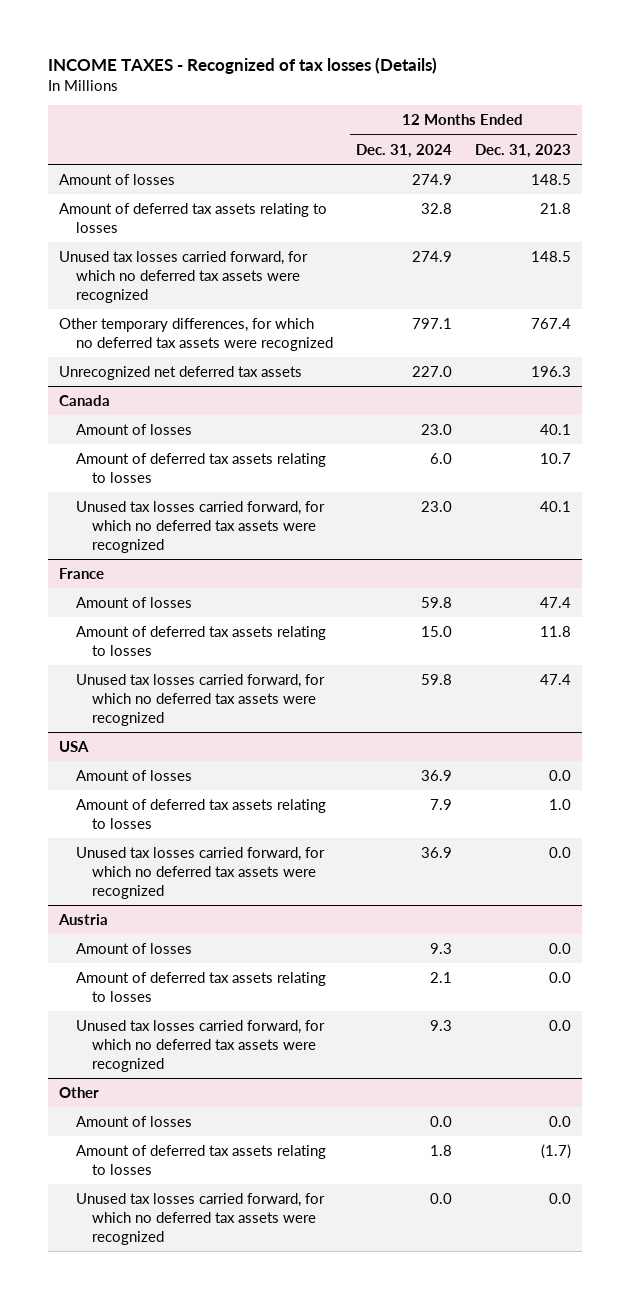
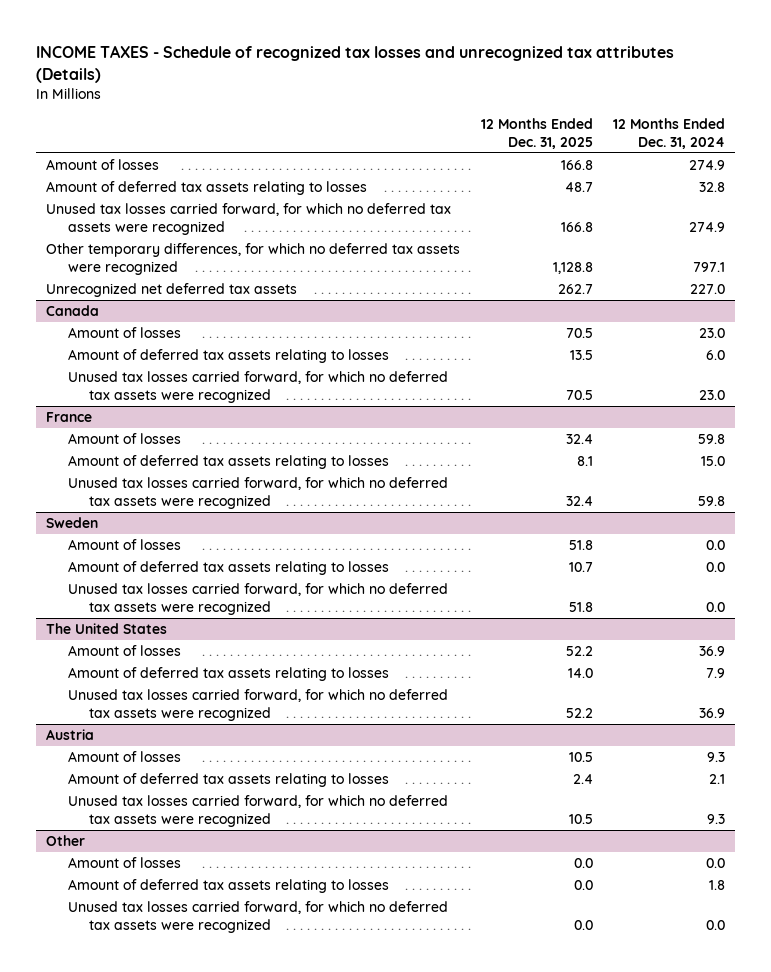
- INCOME TAXES - Recognized of tax losses (Details)
+ INCOME TAXES - Schedule of recognized tax losses and unrecognized tax attributes (Details)
- | 12 Months Ended Dec. 31, 2024 | 12 Months Ended Dec. 31, 2023
+ | 12 Months Ended Dec. 31, 2025 | 12 Months Ended Dec. 31, 2024
- USA
+ Sweden
+ Amount of losses | 51.8 | 0.0
+ Amount of deferred tax assets relating to losses | 10.7 | 0.0
+ Unused tax losses carried forward, for which no deferred tax assets were recognized | 51.8 | 0.0
+ The United States

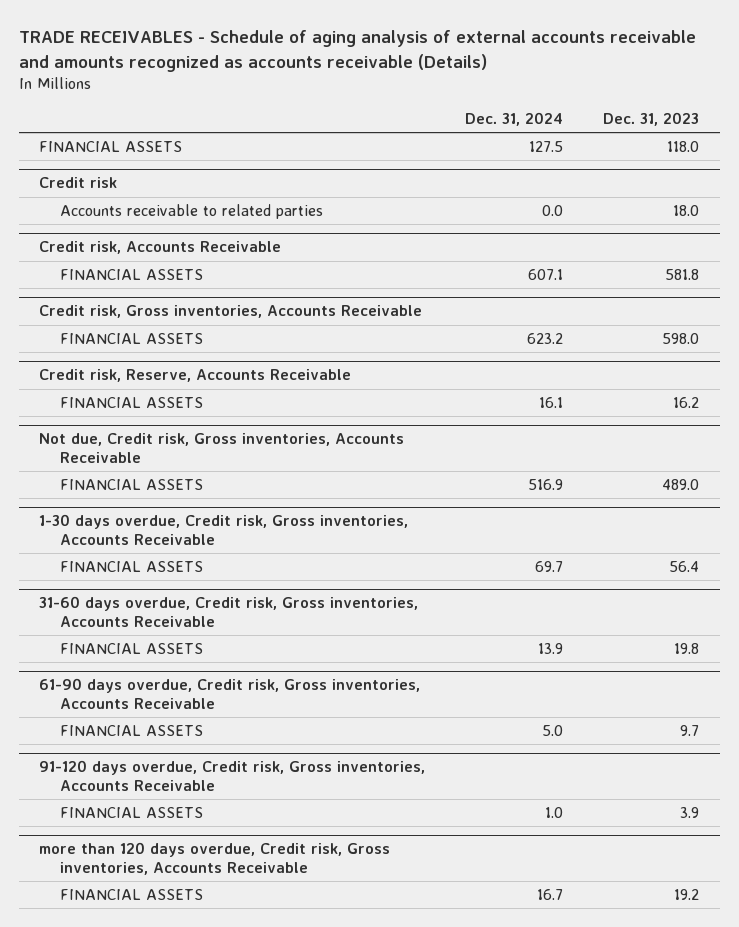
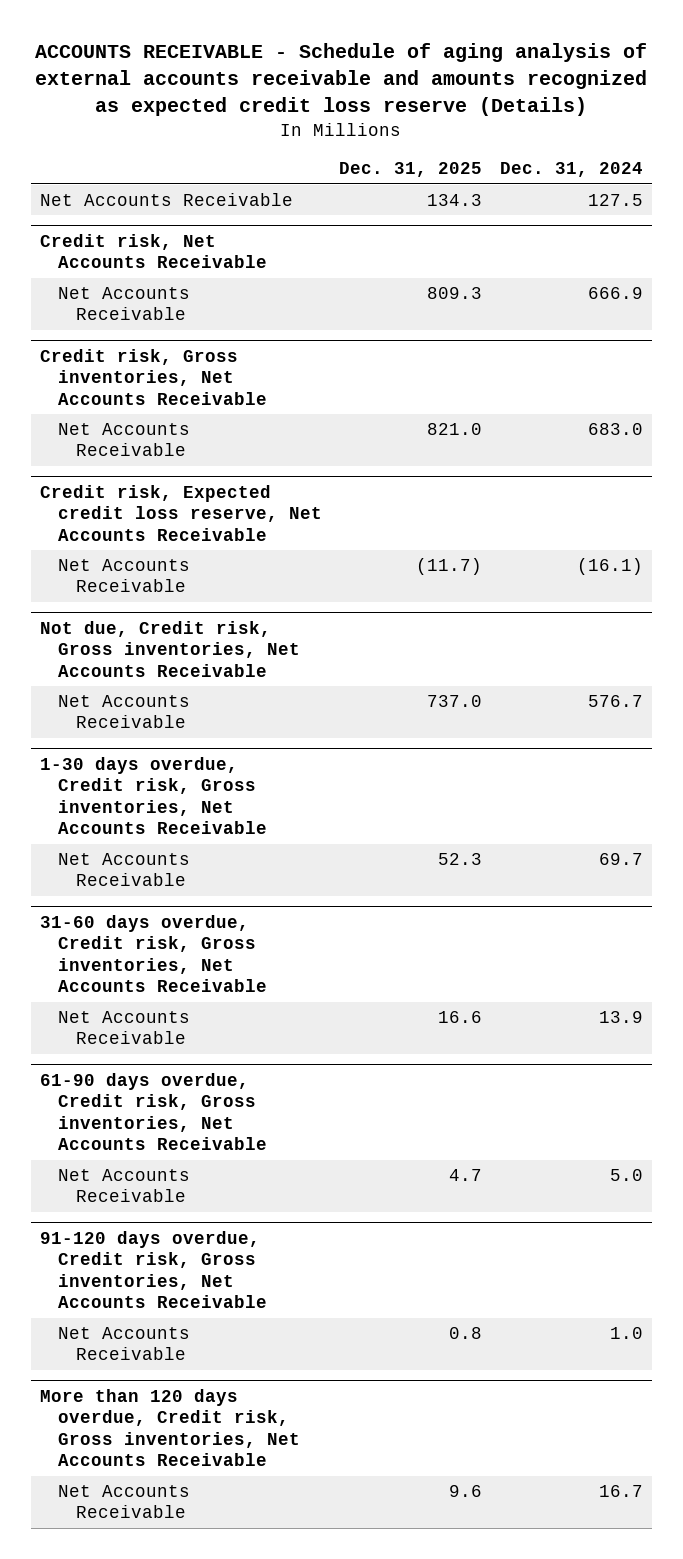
- TRADE RECEIVABLES - Schedule of aging analysis of external accounts receivable and amounts recognized as accounts receivable (Details)
+ ACCOUNTS RECEIVABLE - Schedule of aging analysis of external accounts receivable and amounts recognized as expected credit loss reserve (Details)
- | Dec. 31, 2024 | Dec. 31, 2023
+ | Dec. 31, 2025 | Dec. 31, 2024
- FINANCIAL ASSETS | 127.5 | 118.0
- Credit risk
- Accounts receivable to related parties | 0.0 | 18.0
- Credit risk, Accounts Receivable
- FINANCIAL ASSETS | 607.1 | 581.8
- Credit risk, Gross inventories, Accounts Receivable
- FINANCIAL ASSETS | 623.2 | 598.0
- Credit risk, Reserve, Accounts Receivable
- FINANCIAL ASSETS | 16.1 | 16.2
- Not due, Credit risk, Gross inventories, Accounts Receivable
- FINANCIAL ASSETS | 516.9 | 489.0
- 1-30 days overdue, Credit risk, Gross inventories, Accounts Receivable
- FINANCIAL ASSETS | 69.7 | 56.4
- 31-60 days overdue, Credit risk, Gross inventories, Accounts Receivable
- FINANCIAL ASSETS | 13.9 | 19.8
- 61-90 days overdue, Credit risk, Gross inventories, Accounts Receivable
- FINANCIAL ASSETS | 5.0 | 9.7
- 91-120 days overdue, Credit risk, Gross inventories, Accounts Receivable
- FINANCIAL ASSETS | 1.0 | 3.9
- more than 120 days overdue, Credit risk, Gross inventories, Accounts Receivable
- FINANCIAL ASSETS | 16.7 | 19.2
+ Net Accounts Receivable | 134.3 | 127.5
+ Credit risk, Net Accounts Receivable
+ Net Accounts Receivable | 809.3 | 666.9
+ Credit risk, Gross inventories, Net Accounts Receivable
+ Net Accounts Receivable | 821.0 | 683.0
+ Credit risk, Expected credit loss reserve, Net Accounts Receivable
+ Net Accounts Receivable | (11.7) | (16.1)
+ Not due, Credit risk, Gross inventories, Net Accounts Receivable
+ Net Accounts Receivable | 737.0 | 576.7
+ 1-30 days overdue, Credit risk, Gross inventories, Net Accounts Receivable
+ Net Accounts Receivable | 52.3 | 69.7
+ 31-60 days overdue, Credit risk, Gross inventories, Net Accounts Receivable
+ Net Accounts Receivable | 16.6 | 13.9
+ 61-90 days overdue, Credit risk, Gross inventories, Net Accounts Receivable
+ Net Accounts Receivable | 4.7 | 5.0
+ 91-120 days overdue, Credit risk, Gross inventories, Net Accounts Receivable
+ Net Accounts Receivable | 0.8 | 1.0
+ More than 120 days overdue, Credit risk, Gross inventories, Net Accounts Receivable
+ Net Accounts Receivable | 9.6 | 16.7

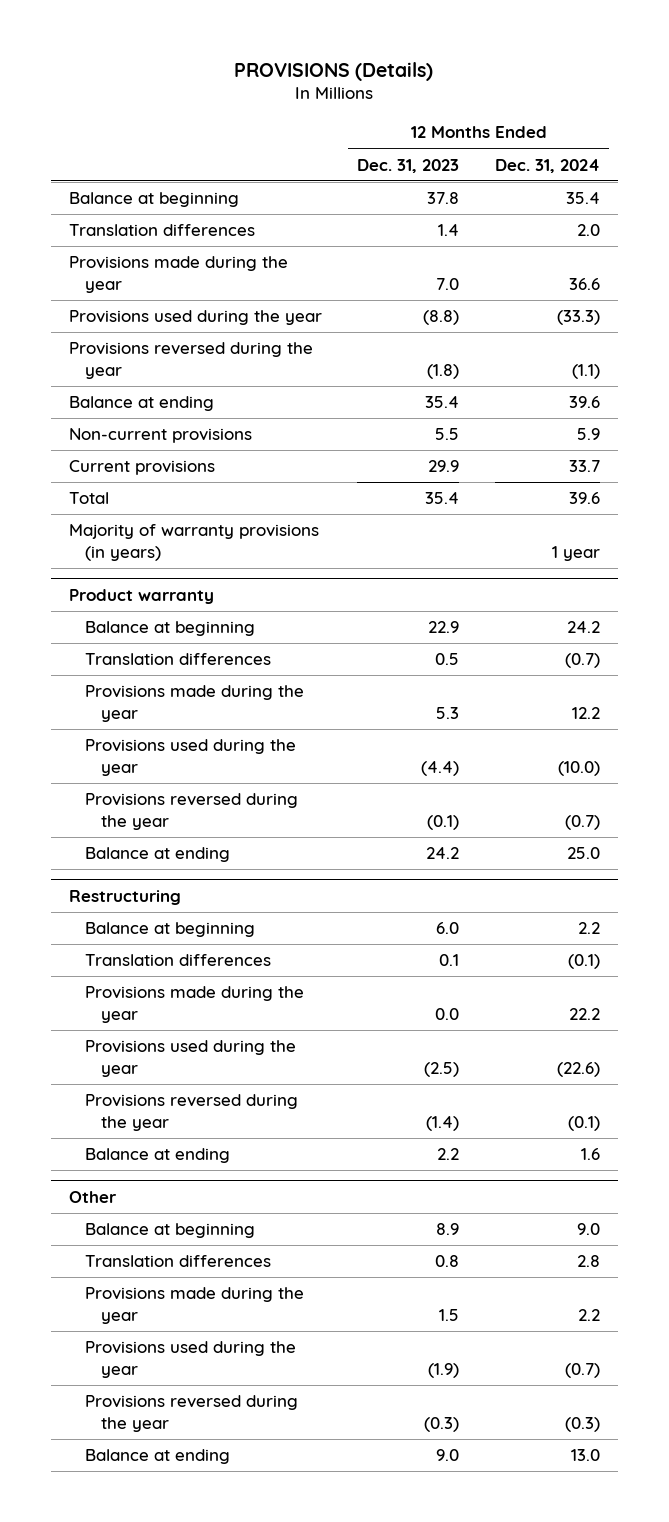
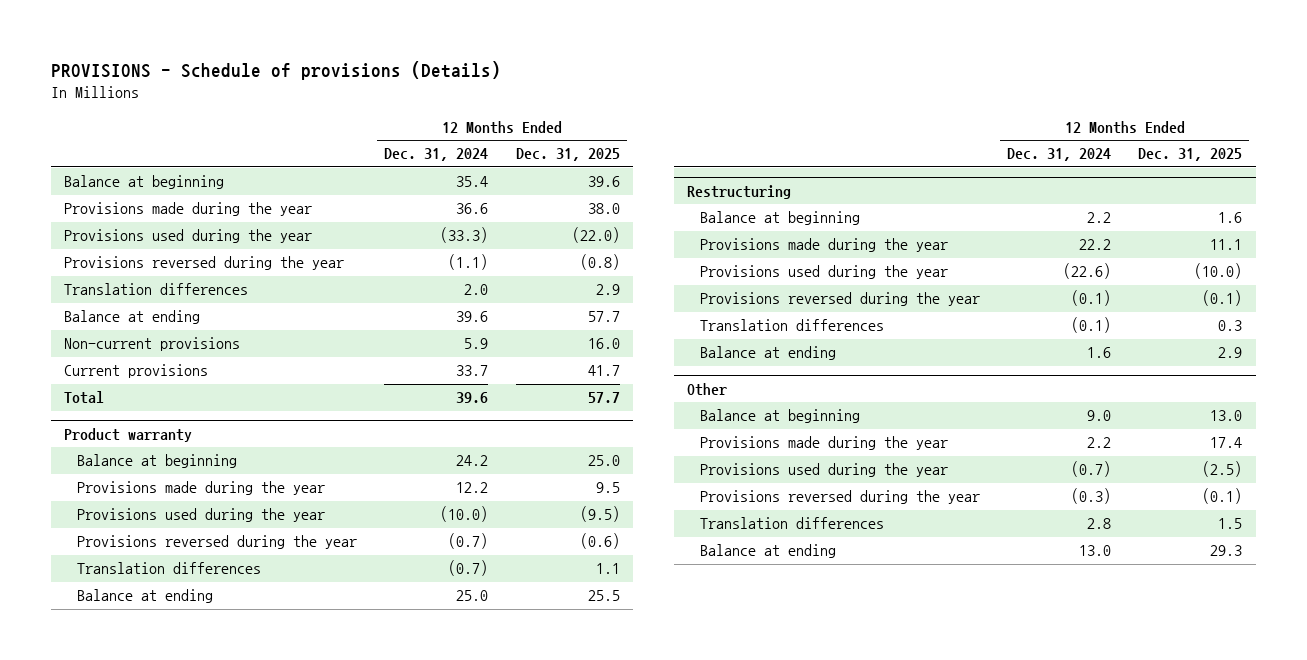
- PROVISIONS (Details)
+ PROVISIONS - Schedule of provisions (Details)
- | 12 Months Ended Dec. 31, 2023 | 12 Months Ended Dec. 31, 2024
+ | 12 Months Ended Dec. 31, 2024 | 12 Months Ended Dec. 31, 2025
moved down: Translation differences | 2.0 | 2.9
- Majority of warranty provisions (in years) | | 1 year
@ Product warranty
moved down: Translation differences | (0.7) | 1.1
@ Restructuring
moved down: Translation differences | (0.1) | 0.3
@ Other
moved down: Translation differences | 2.8 | 1.5

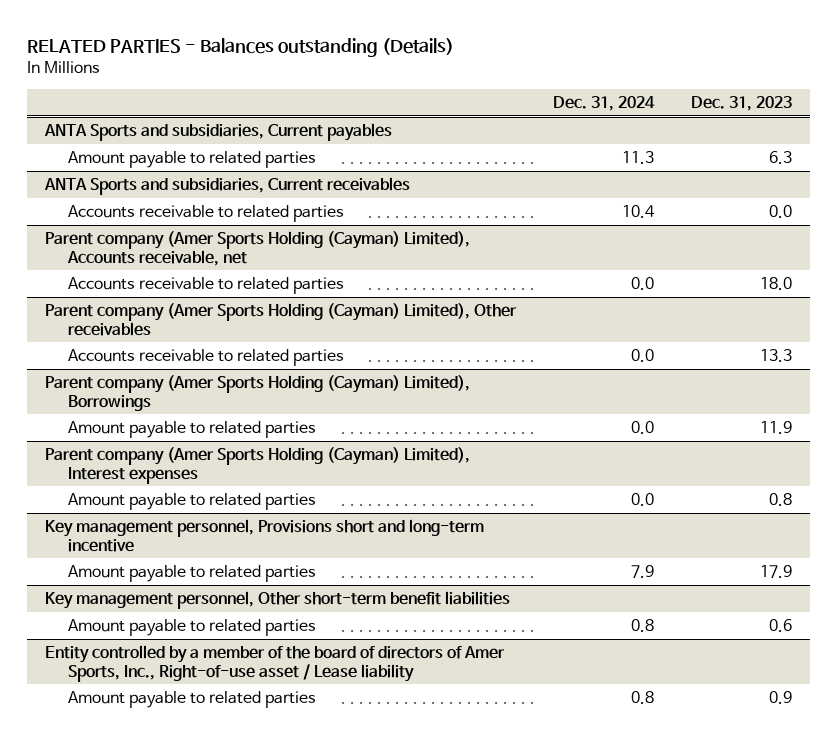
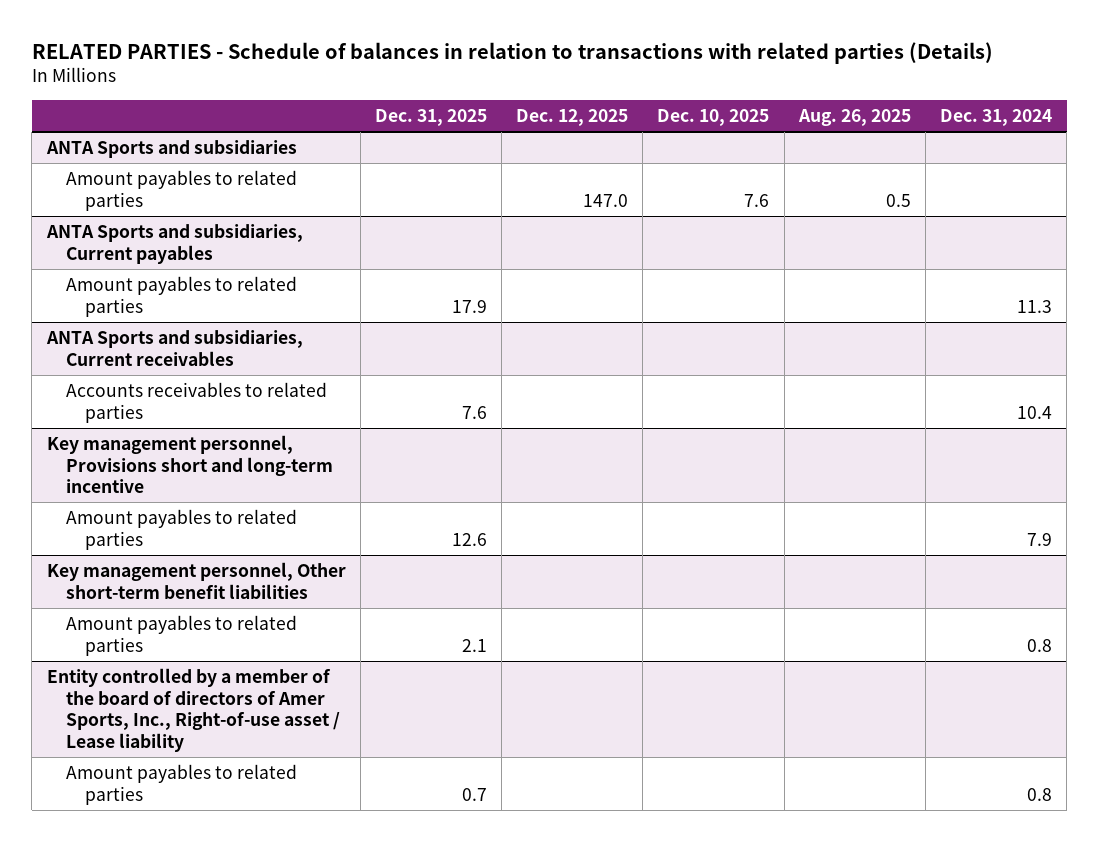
- RELATED PARTIES - Balances outstanding (Details)
+ RELATED PARTIES - Schedule of balances in relation to transactions with related parties (Details)
- | Dec. 31, 2024 | Dec. 31, 2023
+ | Dec. 31, 2025 | Dec. 12, 2025 | Dec. 10, 2025 | Aug. 26, 2025 | Dec. 31, 2024
+ ANTA Sports and subsidiaries
+ Amount payables to related parties | | 147.0 | 7.6 | 0.5 |
@ ANTA Sports and subsidiaries, Current payables
- Amount payable to related parties | 11.3 | 6.3
+ Amount payables to related parties | 17.9 | | | | 11.3
@ ANTA Sports and subsidiaries, Current receivables
- Accounts receivable to related parties | 10.4 | 0.0
- Parent company (Amer Sports Holding (Cayman) Limited), Accounts receivable, net
- Accounts receivable to related parties | 0.0 | 18.0
- Parent company (Amer Sports Holding (Cayman) Limited), Other receivables
- Accounts receivable to related parties | 0.0 | 13.3
- Parent company (Amer Sports Holding (Cayman) Limited), Borrowings
- Amount payable to related parties | 0.0 | 11.9
- Parent company (Amer Sports Holding (Cayman) Limited), Interest expenses
- Amount payable to related parties | 0.0 | 0.8
@ ANTA Sports and subsidiaries, Current receivables
+ Accounts receivables to related parties | 7.6 | | | | 10.4
@ Key management personnel, Provisions short and long-term incentive
- Amount payable to related parties | 7.9 | 17.9
+ Amount payables to related parties | 12.6 | | | | 7.9
@ Key management personnel, Other short-term benefit liabilities
- Amount payable to related parties | 0.8 | 0.6
+ Amount payables to related parties | 2.1 | | | | 0.8
@ Entity controlled by a member of the board of directors of Amer Sports, Inc., Right-of-use asset / Lease liability
- Amount payable to related parties | 0.8 | 0.9
+ Amount payables to related parties | 0.7 | | | | 0.8

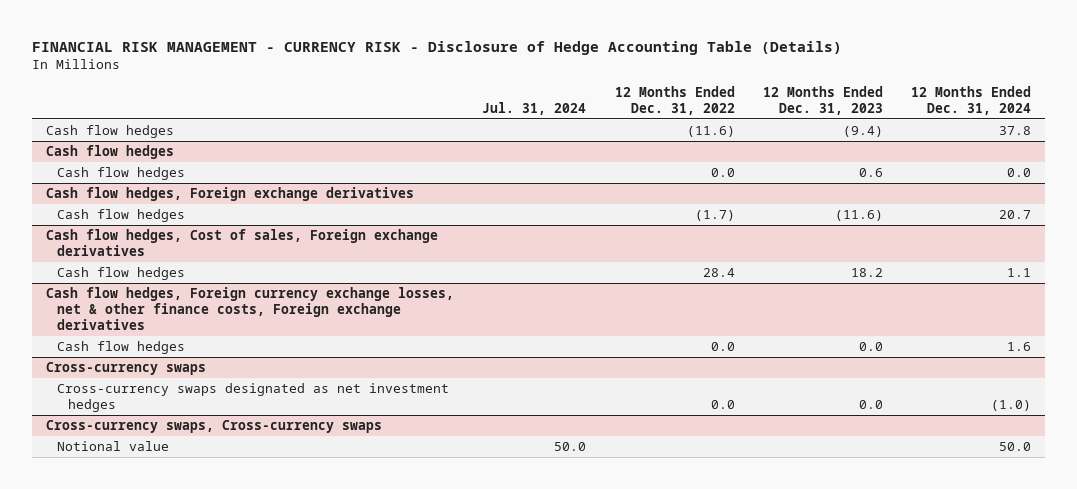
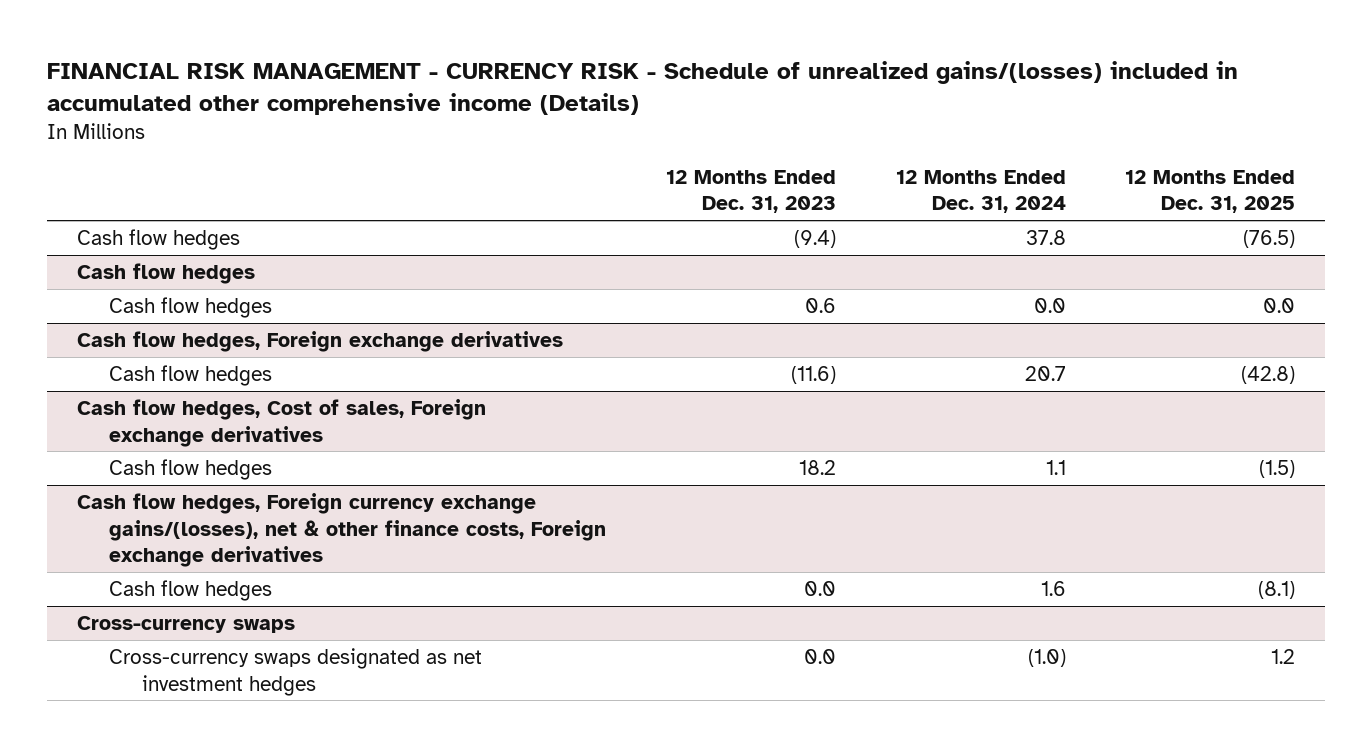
- FINANCIAL RISK MANAGEMENT - CURRENCY RISK - Disclosure of Hedge Accounting Table (Details)
+ FINANCIAL RISK MANAGEMENT - CURRENCY RISK - Schedule of unrealized gains/(losses) included in accumulated other comprehensive income (Details)
- | Jul. 31, 2024 | 12 Months Ended Dec. 31, 2022 | 12 Months Ended Dec. 31, 2023 | 12 Months Ended Dec. 31, 2024
+ | 12 Months Ended Dec. 31, 2023 | 12 Months Ended Dec. 31, 2024 | 12 Months Ended Dec. 31, 2025
- Cash flow hedges, Foreign currency exchange losses, net & other finance costs, Foreign exchange derivatives
+ Cash flow hedges, Foreign currency exchange gains/(losses), net & other finance costs, Foreign exchange derivatives
- Cross-currency swaps, Cross-currency swaps
- Notional value | 50.0 | | | 50.0

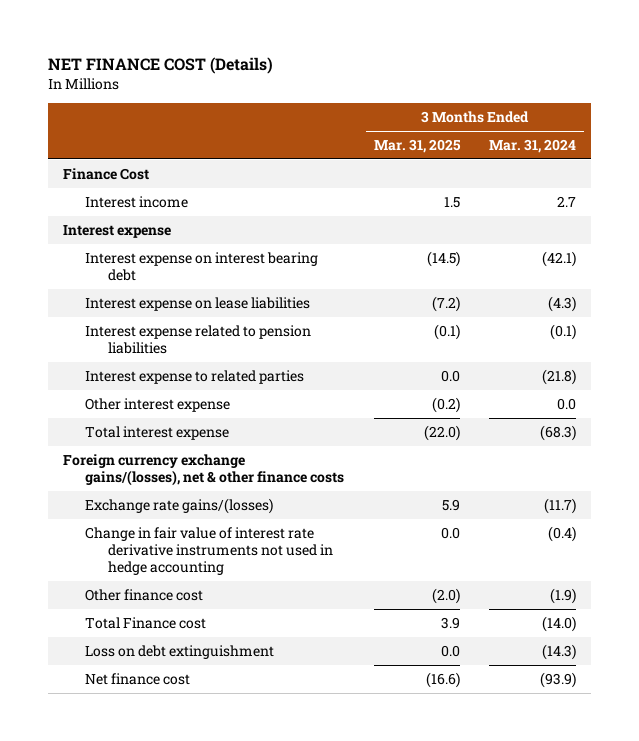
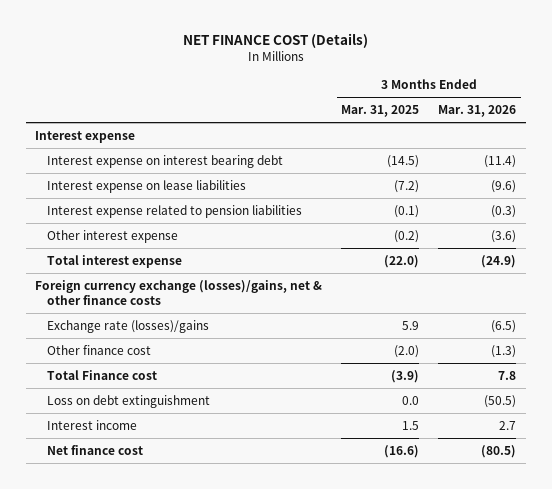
- | 3 Months Ended Mar. 31, 2025 | 3 Months Ended Mar. 31, 2024
+ | 3 Months Ended Mar. 31, 2025 | 3 Months Ended Mar. 31, 2026
- Finance Cost
- Interest expense to related parties | 0.0 | (21.8)
- Foreign currency exchange gains/(losses), net & other finance costs
- Exchange rate gains/(losses) | 5.9 | (11.7)
- Change in fair value of interest rate derivative instruments not used in hedge accounting | 0.0 | (0.4)
+ Foreign currency exchange (losses)/gains, net & other finance costs
+ Exchange rate (losses)/gains | 5.9 | (6.5)
- Total Finance cost | 3.9 | (14.0)
+ Total Finance cost | (3.9) | 7.8
moved down: Interest income | 1.5 | 2.7

